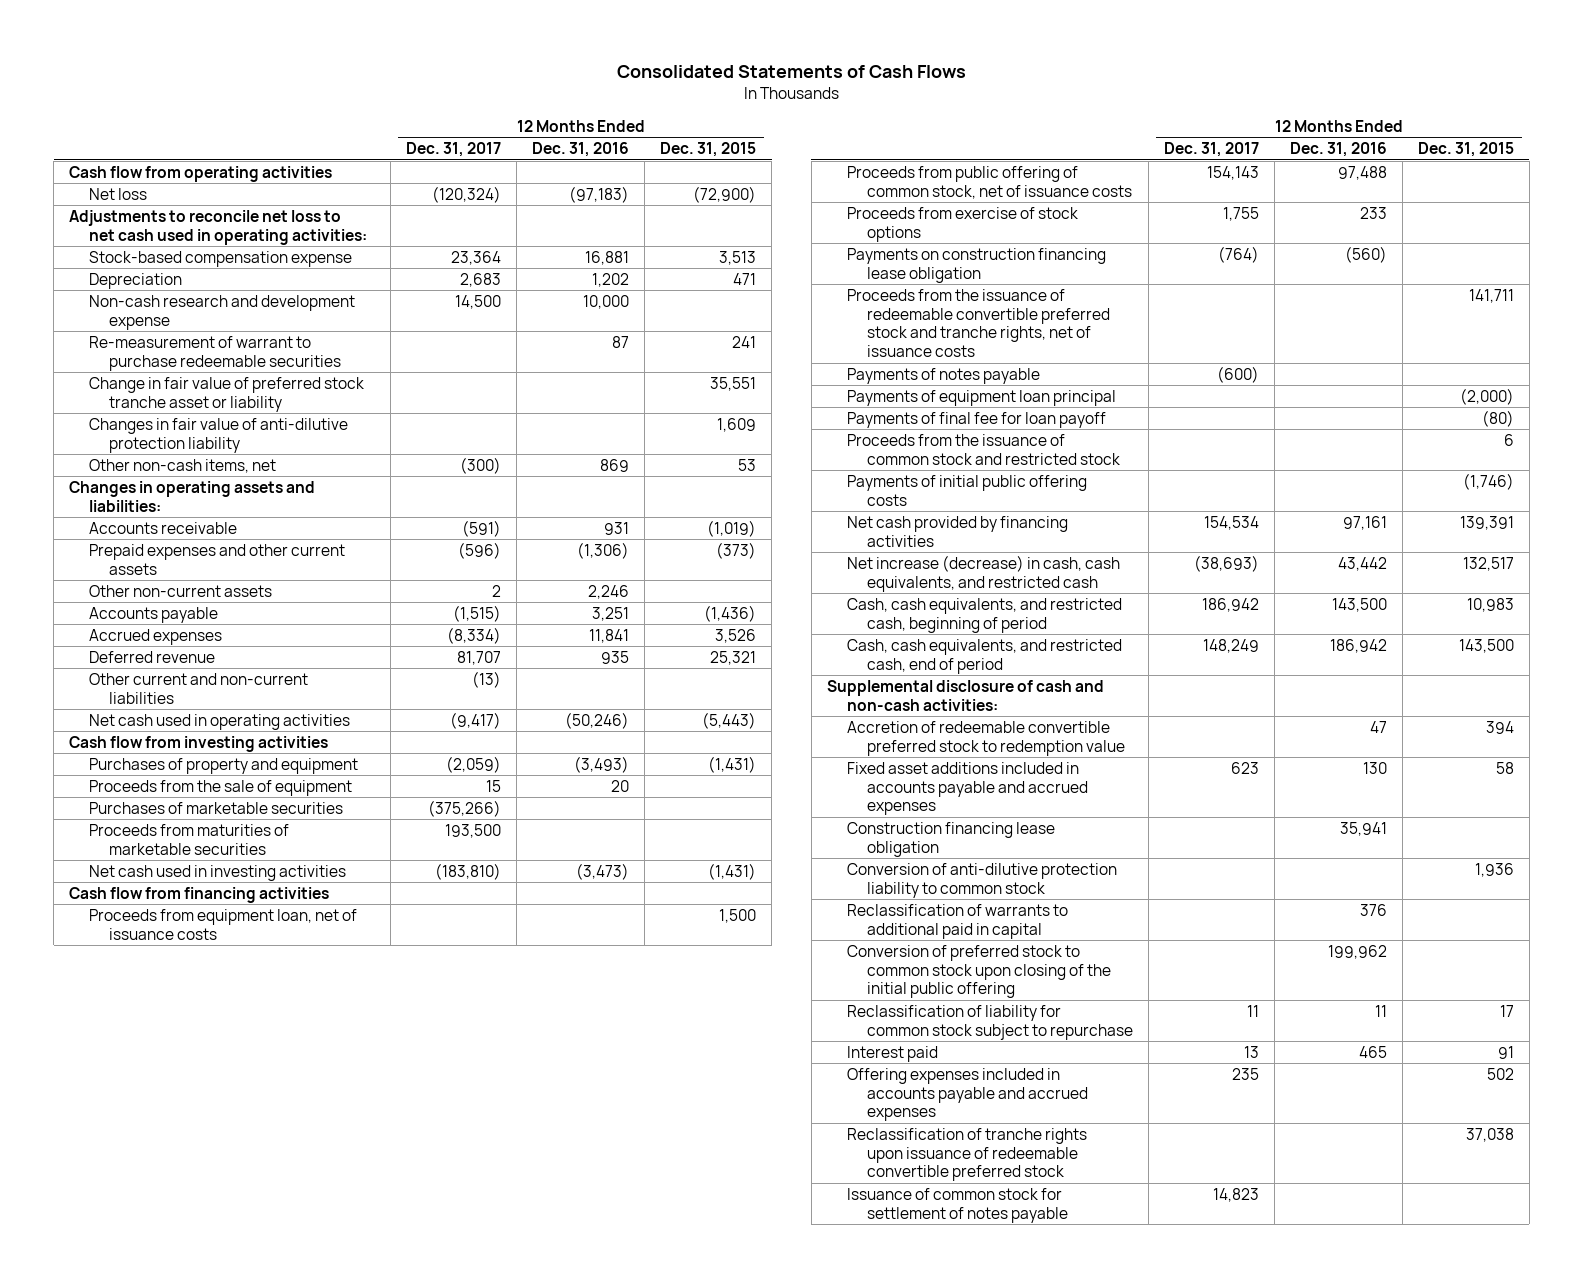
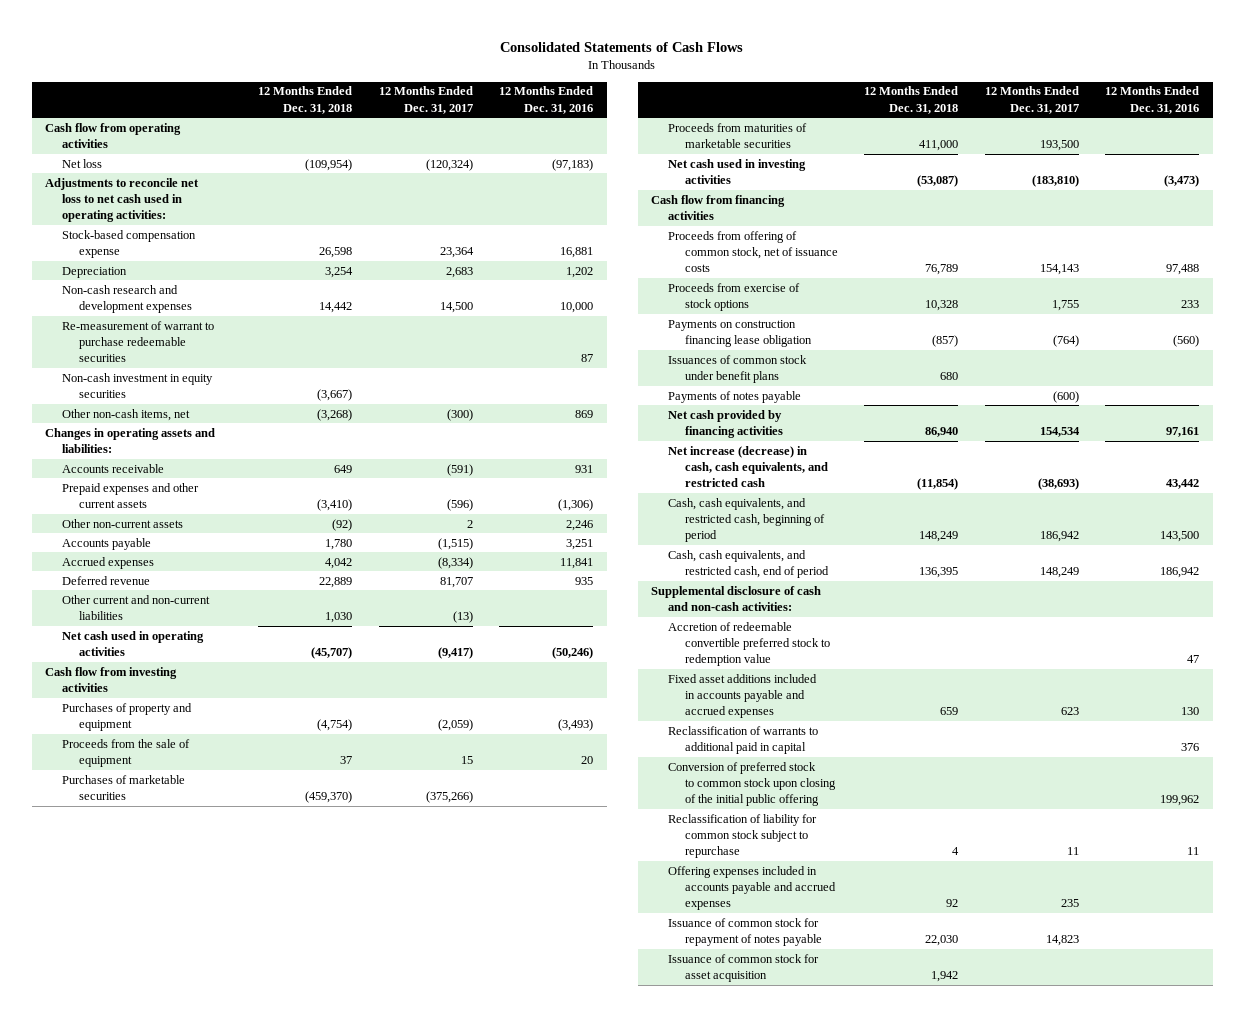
- | 12 Months Ended Dec. 31, 2017 | 12 Months Ended Dec. 31, 2016 | 12 Months Ended Dec. 31, 2015
+ | 12 Months Ended Dec. 31, 2018 | 12 Months Ended Dec. 31, 2017 | 12 Months Ended Dec. 31, 2016
- Non-cash research and development expense | 14,500 | 10,000 |
+ Non-cash research and development expenses | 14,442 | 14,500 | 10,000
- Change in fair value of preferred stock tranche asset or liability | | | 35,551
- Changes in fair value of anti-dilutive protection liability | | | 1,609
+ Non-cash investment in equity securities | (3,667) | |
- Proceeds from equipment loan, net of issuance costs | | | 1,500
- Proceeds from public offering of common stock, net of issuance costs | 154,143 | 97,488 |
+ Proceeds from offering of common stock, net of issuance costs | 76,789 | 154,143 | 97,488
- Proceeds from the issuance of redeemable convertible preferred stock and tranche rights, net of issuance costs | | | 141,711
+ Issuances of common stock under benefit plans | 680 | |
- Payments of equipment loan principal | | | (2,000)
- Payments of final fee for loan payoff | | | (80)
- Proceeds from the issuance of common stock and restricted stock | | | 6
- Payments of initial public offering costs | | | (1,746)
- Construction financing lease obligation | | 35,941 |
- Conversion of anti-dilutive protection liability to common stock | | | 1,936
- Interest paid | 13 | 465 | 91
- Reclassification of tranche rights upon issuance of redeemable convertible preferred stock | | | 37,038
- Issuance of common stock for settlement of notes payable | 14,823 | |
+ Issuance of common stock for repayment of notes payable | 22,030 | 14,823 |
+ Issuance of common stock for asset acquisition | 1,942 | |

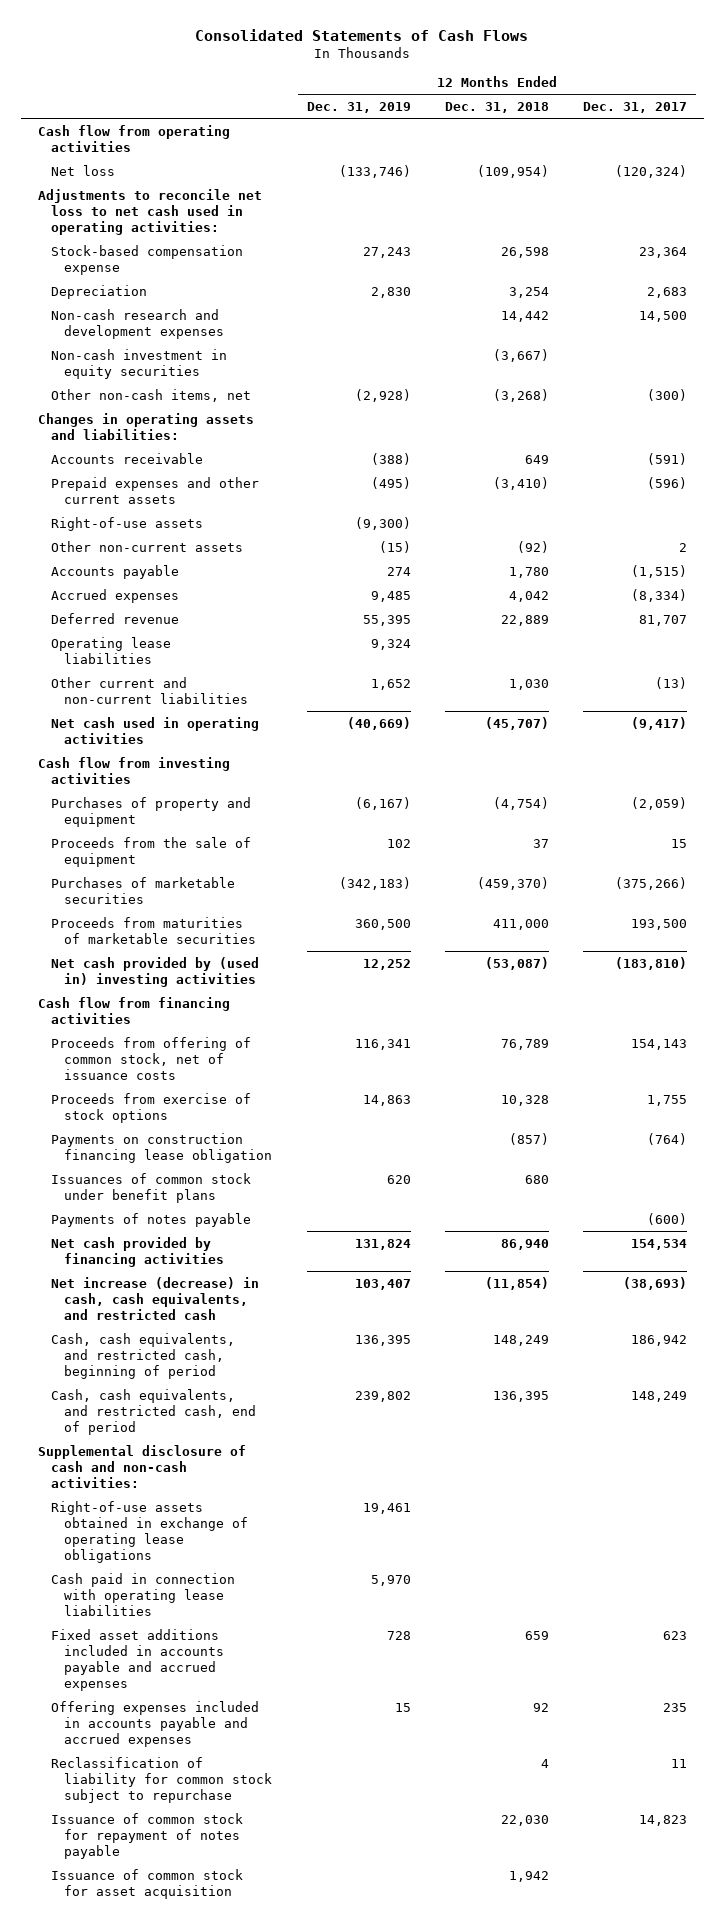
- | 12 Months Ended Dec. 31, 2018 | 12 Months Ended Dec. 31, 2017 | 12 Months Ended Dec. 31, 2016
+ | 12 Months Ended Dec. 31, 2019 | 12 Months Ended Dec. 31, 2018 | 12 Months Ended Dec. 31, 2017
- Re-measurement of warrant to purchase redeemable securities | | | 87
+ Right-of-use assets | (9,300) | |
+ Operating lease liabilities | 9,324 | |
- Net cash used in investing activities | (53,087) | (183,810) | (3,473)
+ Net cash provided by (used in) investing activities | 12,252 | (53,087) | (183,810)
- Accretion of redeemable convertible preferred stock to redemption value | | | 47
+ Right-of-use assets obtained in exchange of operating lease obligations | 19,461 | |
+ Cash paid in connection with operating lease liabilities | 5,970 | |
- Reclassification of warrants to additional paid in capital | | | 376
- Conversion of preferred stock to common stock upon closing of the initial public offering | | | 199,962
moved down: Reclassification of liability for common stock subject to repurchase | | 4 | 11

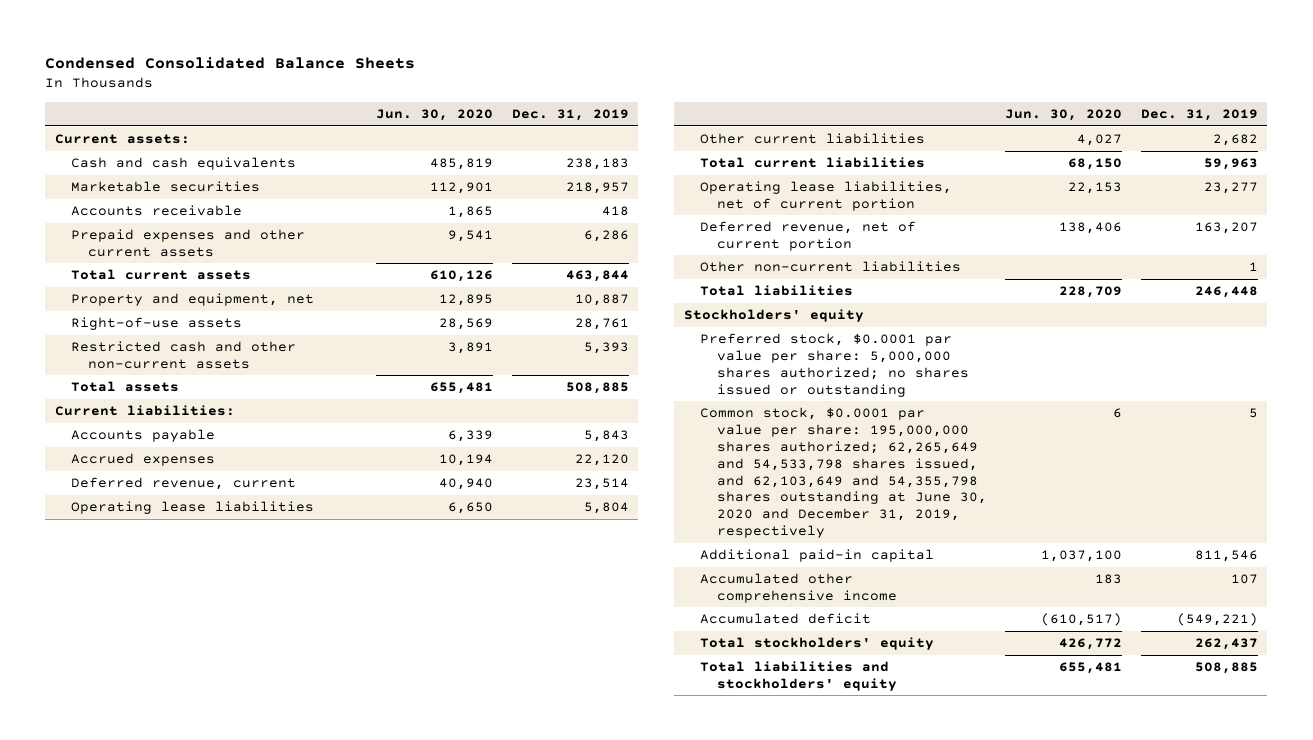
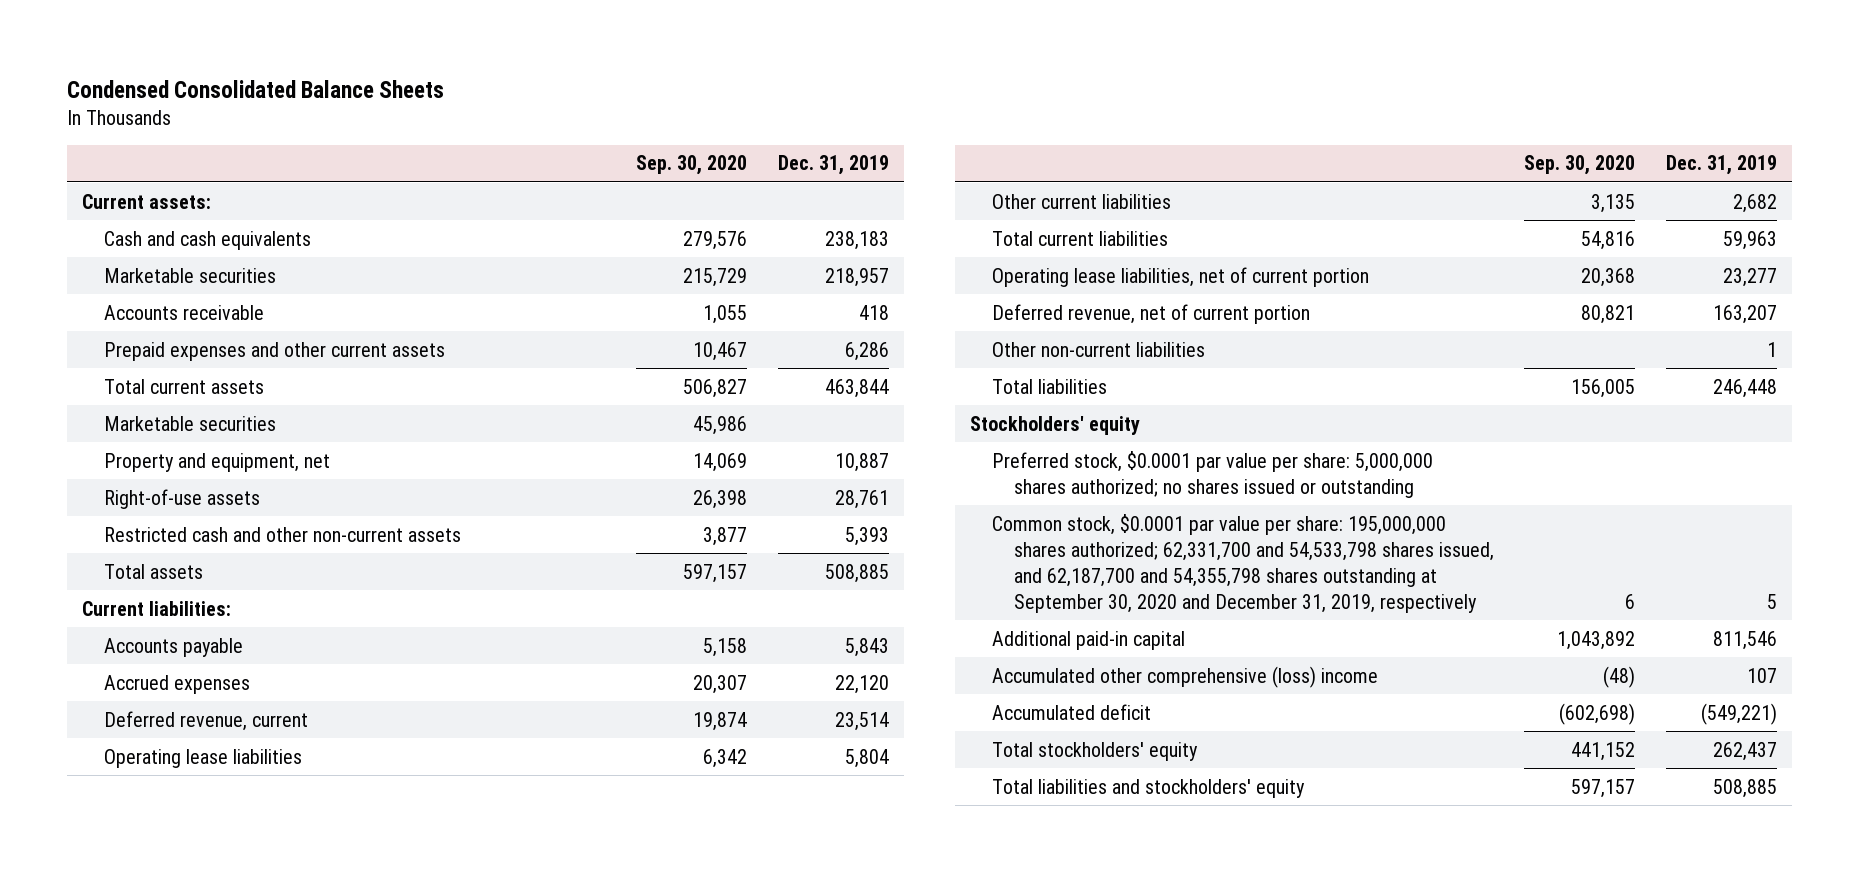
- | Jun. 30, 2020 | Dec. 31, 2019
+ | Sep. 30, 2020 | Dec. 31, 2019
+ Marketable securities | 45,986 |
- Common stock, $0.0001 par value per share: 195,000,000 shares authorized; 62,265,649 and 54,533,798 shares issued, and 62,103,649 and 54,355,798 shares outstanding at June 30, 2020 and December 31, 2019, respectively | 6 | 5
+ Common stock, $0.0001 par value per share: 195,000,000 shares authorized; 62,331,700 and 54,533,798 shares issued, and 62,187,700 and 54,355,798 shares outstanding at September 30, 2020 and December 31, 2019, respectively | 6 | 5
- Accumulated other comprehensive income | 183 | 107
+ Accumulated other comprehensive (loss) income | (48) | 107

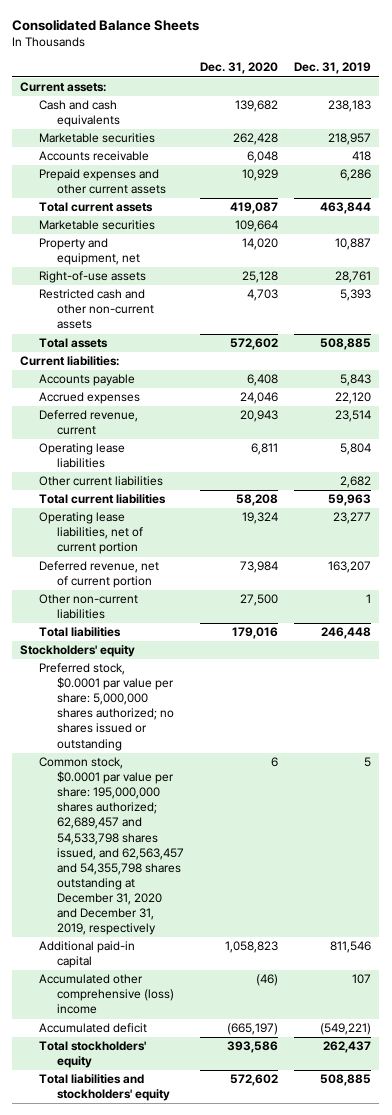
- Condensed Consolidated Balance Sheets
+ Consolidated Balance Sheets
- | Sep. 30, 2020 | Dec. 31, 2019
+ | Dec. 31, 2020 | Dec. 31, 2019
- Common stock, $0.0001 par value per share: 195,000,000 shares authorized; 62,331,700 and 54,533,798 shares issued, and 62,187,700 and 54,355,798 shares outstanding at September 30, 2020 and December 31, 2019, respectively | 6 | 5
+ Common stock, $0.0001 par value per share: 195,000,000 shares authorized; 62,689,457 and 54,533,798 shares issued, and 62,563,457 and 54,355,798 shares outstanding at December 31, 2020 and December 31, 2019, respectively | 6 | 5

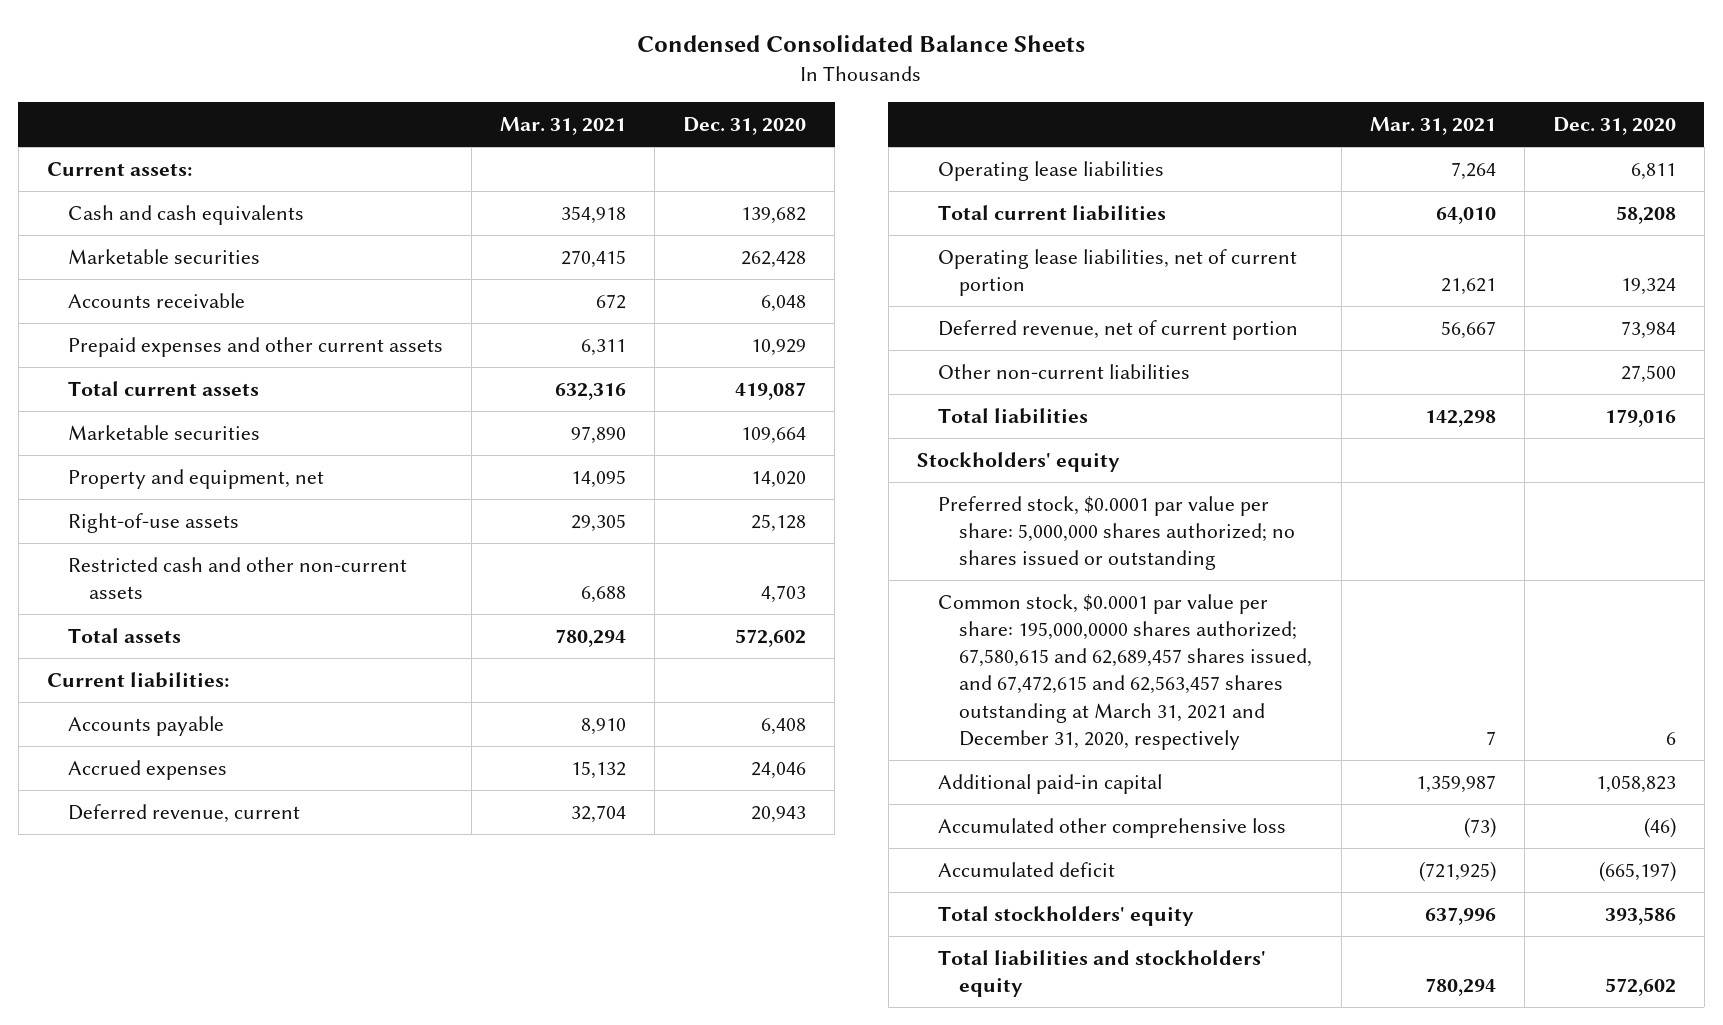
- Consolidated Balance Sheets
+ Condensed Consolidated Balance Sheets
- | Dec. 31, 2020 | Dec. 31, 2019
+ | Mar. 31, 2021 | Dec. 31, 2020
- Other current liabilities | | 2,682
- Common stock, $0.0001 par value per share: 195,000,000 shares authorized; 62,689,457 and 54,533,798 shares issued, and 62,563,457 and 54,355,798 shares outstanding at December 31, 2020 and December 31, 2019, respectively | 6 | 5
+ Common stock, $0.0001 par value per share: 195,000,0000 shares authorized; 67,580,615 and 62,689,457 shares issued, and 67,472,615 and 62,563,457 shares outstanding at March 31, 2021 and December 31, 2020, respectively | 7 | 6
- Accumulated other comprehensive (loss) income | (46) | 107
+ Accumulated other comprehensive loss | (73) | (46)

